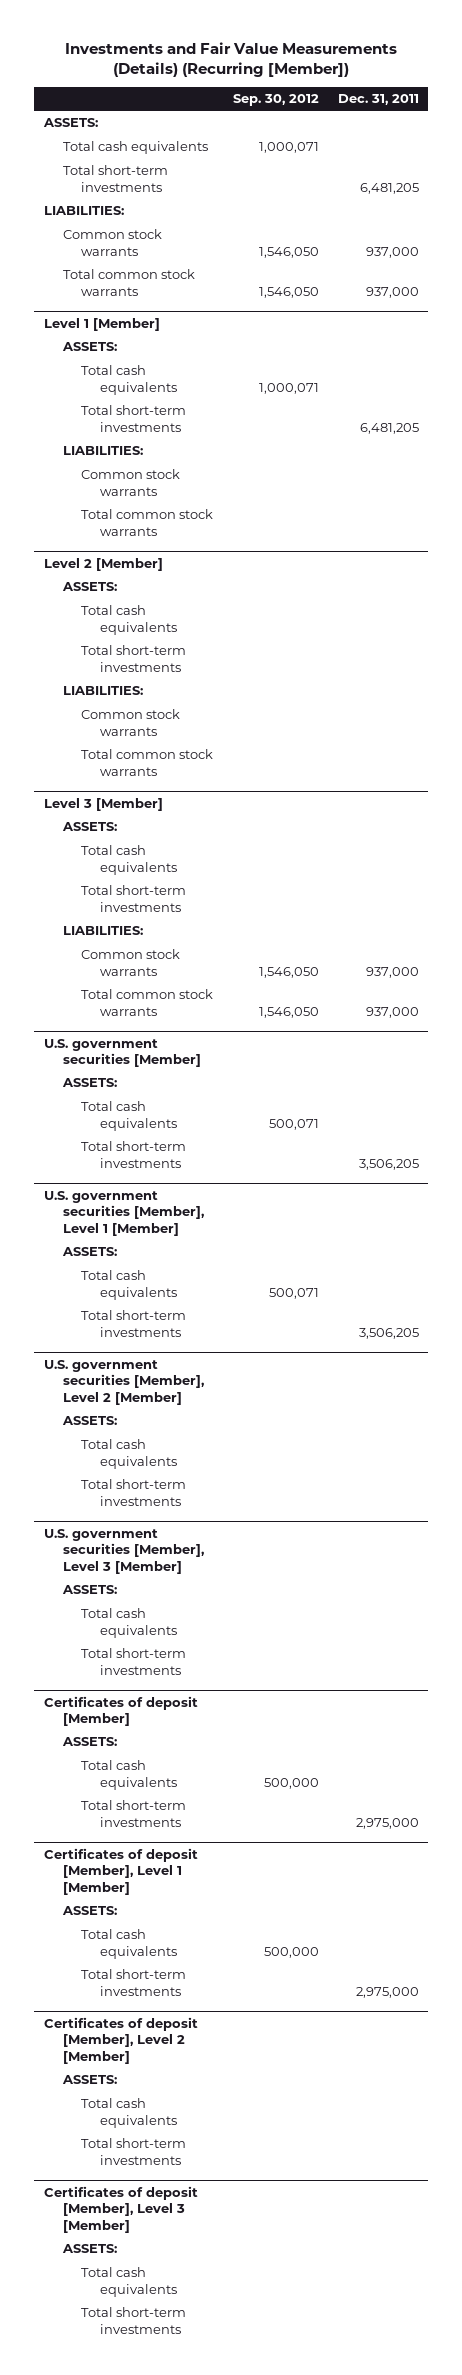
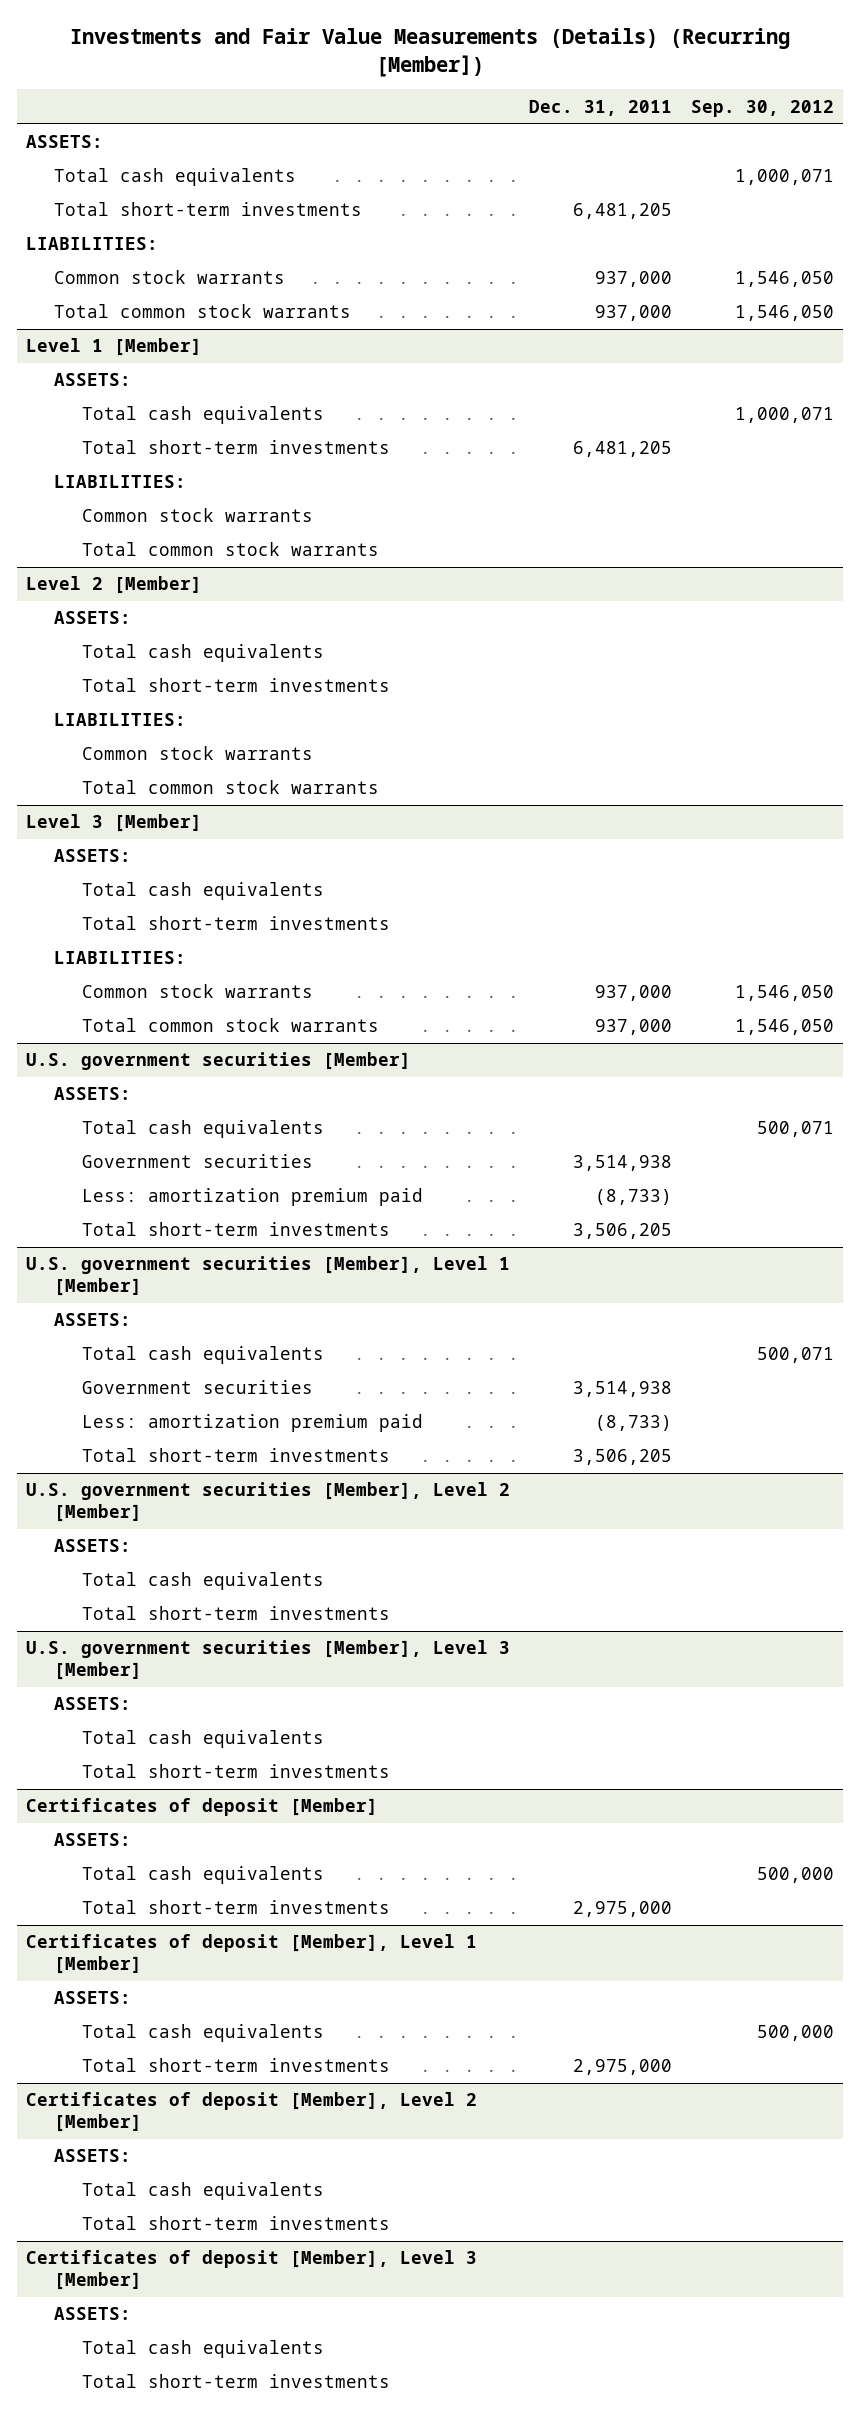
- | Sep. 30, 2012 | Dec. 31, 2011
+ | Dec. 31, 2011 | Sep. 30, 2012
@ U.S. government securities [Member]
+ Government securities | 3,514,938 |
+ Less: amortization premium paid | (8,733) |
@ U.S. government securities [Member], Level 1 [Member]
+ Government securities | 3,514,938 |
+ Less: amortization premium paid | (8,733) |

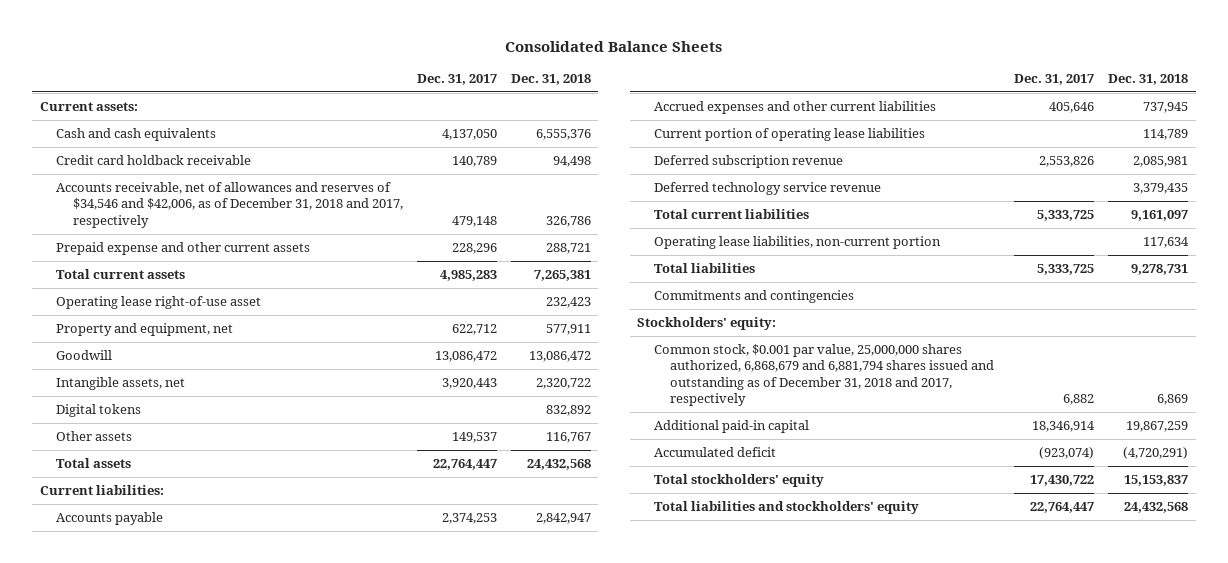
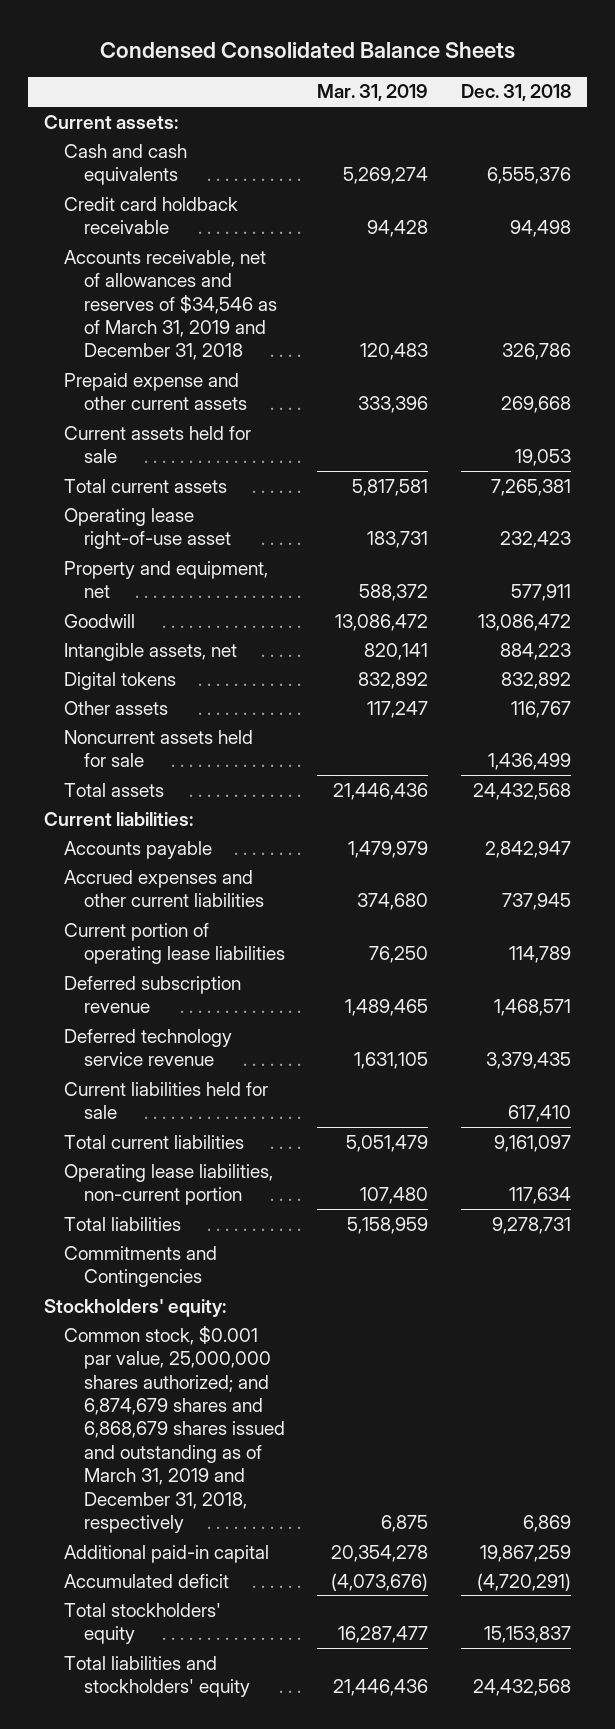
- Consolidated Balance Sheets
+ Condensed Consolidated Balance Sheets
- | Dec. 31, 2017 | Dec. 31, 2018
+ | Mar. 31, 2019 | Dec. 31, 2018
- Accounts receivable, net of allowances and reserves of $34,546 and $42,006, as of December 31, 2018 and 2017, respectively | 479,148 | 326,786
- Prepaid expense and other current assets | 228,296 | 288,721
+ Accounts receivable, net of allowances and reserves of $34,546 as of March 31, 2019 and December 31, 2018 | 120,483 | 326,786
+ Prepaid expense and other current assets | 333,396 | 269,668
+ Current assets held for sale | | 19,053
- Intangible assets, net | 3,920,443 | 2,320,722
+ Intangible assets, net | 820,141 | 884,223
+ Noncurrent assets held for sale | | 1,436,499
- Deferred subscription revenue | 2,553,826 | 2,085,981
+ Deferred subscription revenue | 1,489,465 | 1,468,571
+ Current liabilities held for sale | | 617,410
- Commitments and contingencies
+ Commitments and Contingencies
- Common stock, $0.001 par value, 25,000,000 shares authorized, 6,868,679 and 6,881,794 shares issued and outstanding as of December 31, 2018 and 2017, respectively | 6,882 | 6,869
+ Common stock, $0.001 par value, 25,000,000 shares authorized; and 6,874,679 shares and 6,868,679 shares issued and outstanding as of March 31, 2019 and December 31, 2018, respectively | 6,875 | 6,869

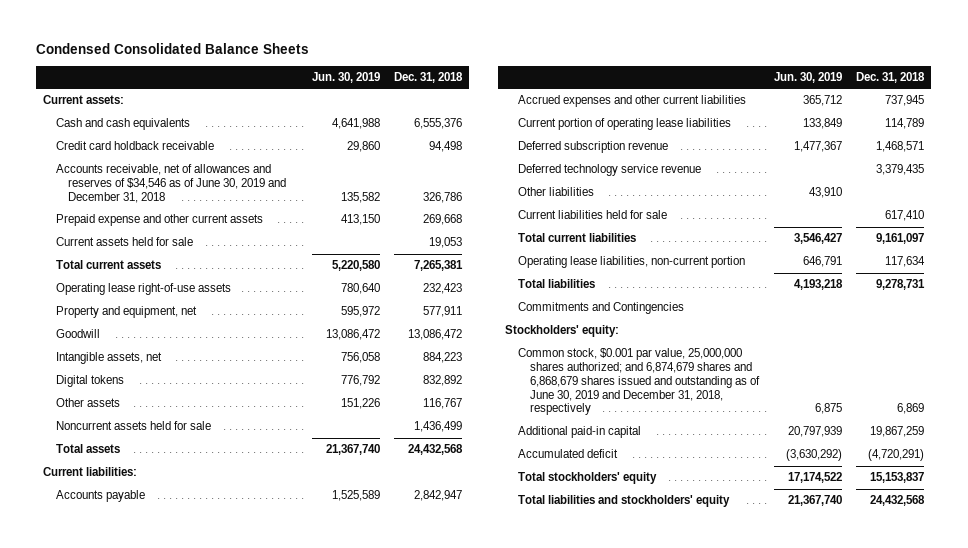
- | Mar. 31, 2019 | Dec. 31, 2018
+ | Jun. 30, 2019 | Dec. 31, 2018
- Accounts receivable, net of allowances and reserves of $34,546 as of March 31, 2019 and December 31, 2018 | 120,483 | 326,786
+ Accounts receivable, net of allowances and reserves of $34,546 as of June 30, 2019 and December 31, 2018 | 135,582 | 326,786
- Operating lease right-of-use asset | 183,731 | 232,423
+ Operating lease right-of-use assets | 780,640 | 232,423
+ Other liabilities | 43,910 |
- Common stock, $0.001 par value, 25,000,000 shares authorized; and 6,874,679 shares and 6,868,679 shares issued and outstanding as of March 31, 2019 and December 31, 2018, respectively | 6,875 | 6,869
+ Common stock, $0.001 par value, 25,000,000 shares authorized; and 6,874,679 shares and 6,868,679 shares issued and outstanding as of June 30, 2019 and December 31, 2018, respectively | 6,875 | 6,869

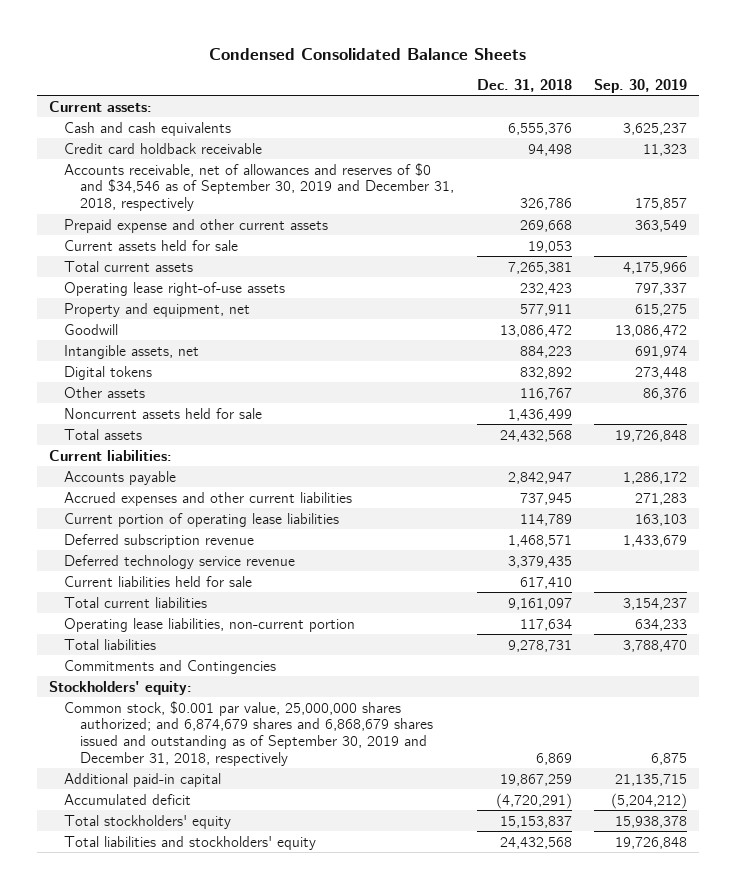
- | Jun. 30, 2019 | Dec. 31, 2018
+ | Dec. 31, 2018 | Sep. 30, 2019
- Accounts receivable, net of allowances and reserves of $34,546 as of June 30, 2019 and December 31, 2018 | 135,582 | 326,786
+ Accounts receivable, net of allowances and reserves of $0 and $34,546 as of September 30, 2019 and December 31, 2018, respectively | 326,786 | 175,857
- Other liabilities | 43,910 |
- Common stock, $0.001 par value, 25,000,000 shares authorized; and 6,874,679 shares and 6,868,679 shares issued and outstanding as of June 30, 2019 and December 31, 2018, respectively | 6,875 | 6,869
+ Common stock, $0.001 par value, 25,000,000 shares authorized; and 6,874,679 shares and 6,868,679 shares issued and outstanding as of September 30, 2019 and December 31, 2018, respectively | 6,869 | 6,875

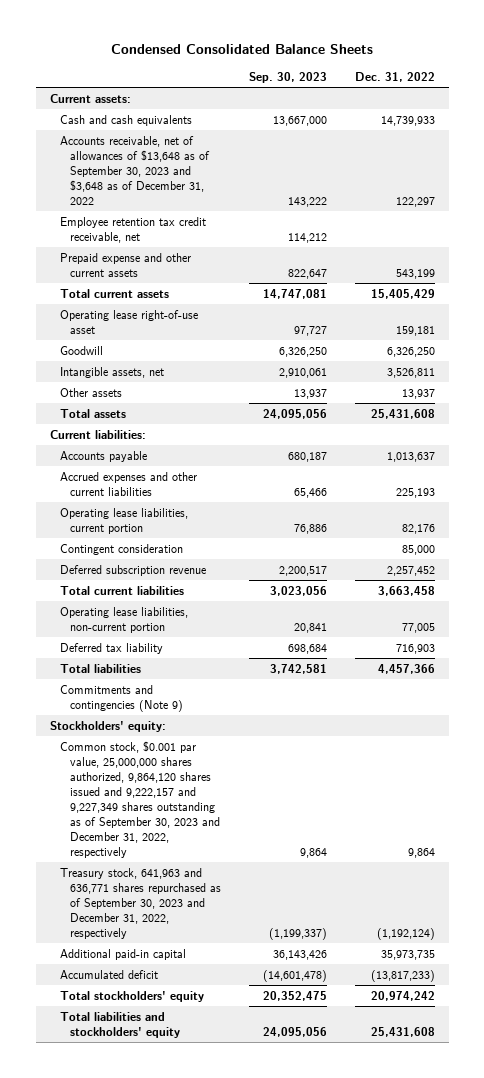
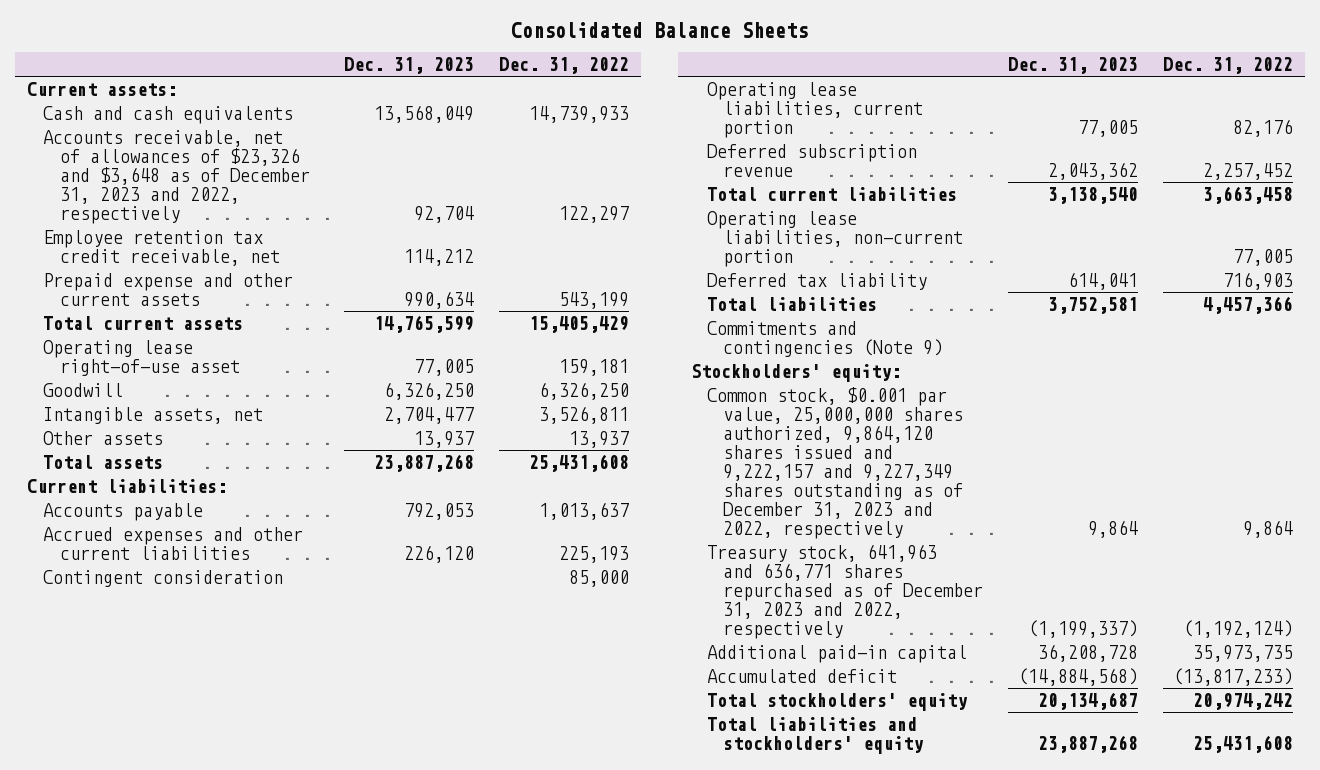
- Condensed Consolidated Balance Sheets
+ Consolidated Balance Sheets
- | Sep. 30, 2023 | Dec. 31, 2022
+ | Dec. 31, 2023 | Dec. 31, 2022
- Accounts receivable, net of allowances of $13,648 as of September 30, 2023 and $3,648 as of December 31, 2022 | 143,222 | 122,297
+ Accounts receivable, net of allowances of $23,326 and $3,648 as of December 31, 2023 and 2022, respectively | 92,704 | 122,297
moved down: Operating lease liabilities, current portion | 77,005 | 82,176
- Common stock, $0.001 par value, 25,000,000 shares authorized, 9,864,120 shares issued and 9,222,157 and 9,227,349 shares outstanding as of September 30, 2023 and December 31, 2022, respectively | 9,864 | 9,864
- Treasury stock, 641,963 and 636,771 shares repurchased as of September 30, 2023 and December 31, 2022, respectively | (1,199,337) | (1,192,124)
+ Common stock, $0.001 par value, 25,000,000 shares authorized, 9,864,120 shares issued and 9,222,157 and 9,227,349 shares outstanding as of December 31, 2023 and 2022, respectively | 9,864 | 9,864
+ Treasury stock, 641,963 and 636,771 shares repurchased as of December 31, 2023 and 2022, respectively | (1,199,337) | (1,192,124)

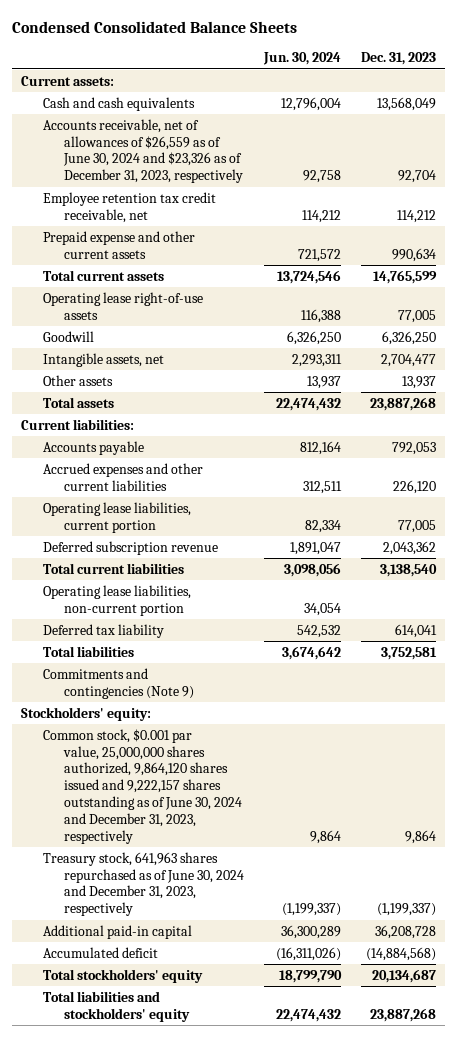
- Consolidated Balance Sheets
+ Condensed Consolidated Balance Sheets
- | Dec. 31, 2023 | Dec. 31, 2022
+ | Jun. 30, 2024 | Dec. 31, 2023
- Accounts receivable, net of allowances of $23,326 and $3,648 as of December 31, 2023 and 2022, respectively | 92,704 | 122,297
+ Accounts receivable, net of allowances of $26,559 as of June 30, 2024 and $23,326 as of December 31, 2023, respectively | 92,758 | 92,704
- Operating lease right-of-use asset | 77,005 | 159,181
+ Operating lease right-of-use assets | 116,388 | 77,005
- Contingent consideration | | 85,000
- Common stock, $0.001 par value, 25,000,000 shares authorized, 9,864,120 shares issued and 9,222,157 and 9,227,349 shares outstanding as of December 31, 2023 and 2022, respectively | 9,864 | 9,864
- Treasury stock, 641,963 and 636,771 shares repurchased as of December 31, 2023 and 2022, respectively | (1,199,337) | (1,192,124)
+ Common stock, $0.001 par value, 25,000,000 shares authorized, 9,864,120 shares issued and 9,222,157 shares outstanding as of June 30, 2024 and December 31, 2023, respectively | 9,864 | 9,864
+ Treasury stock, 641,963 shares repurchased as of June 30, 2024 and December 31, 2023, respectively | (1,199,337) | (1,199,337)

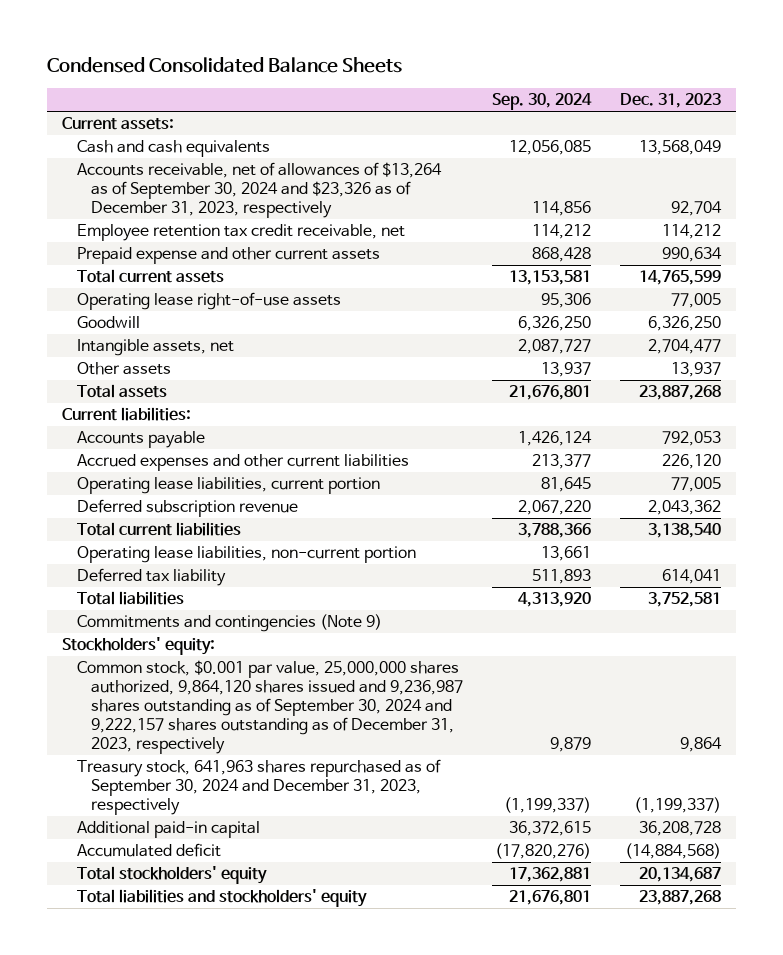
- | Jun. 30, 2024 | Dec. 31, 2023
+ | Sep. 30, 2024 | Dec. 31, 2023
- Accounts receivable, net of allowances of $26,559 as of June 30, 2024 and $23,326 as of December 31, 2023, respectively | 92,758 | 92,704
+ Accounts receivable, net of allowances of $13,264 as of September 30, 2024 and $23,326 as of December 31, 2023, respectively | 114,856 | 92,704
- Common stock, $0.001 par value, 25,000,000 shares authorized, 9,864,120 shares issued and 9,222,157 shares outstanding as of June 30, 2024 and December 31, 2023, respectively | 9,864 | 9,864
- Treasury stock, 641,963 shares repurchased as of June 30, 2024 and December 31, 2023, respectively | (1,199,337) | (1,199,337)
+ Common stock, $0.001 par value, 25,000,000 shares authorized, 9,864,120 shares issued and 9,236,987 shares outstanding as of September 30, 2024 and 9,222,157 shares outstanding as of December 31, 2023, respectively | 9,879 | 9,864
+ Treasury stock, 641,963 shares repurchased as of September 30, 2024 and December 31, 2023, respectively | (1,199,337) | (1,199,337)

